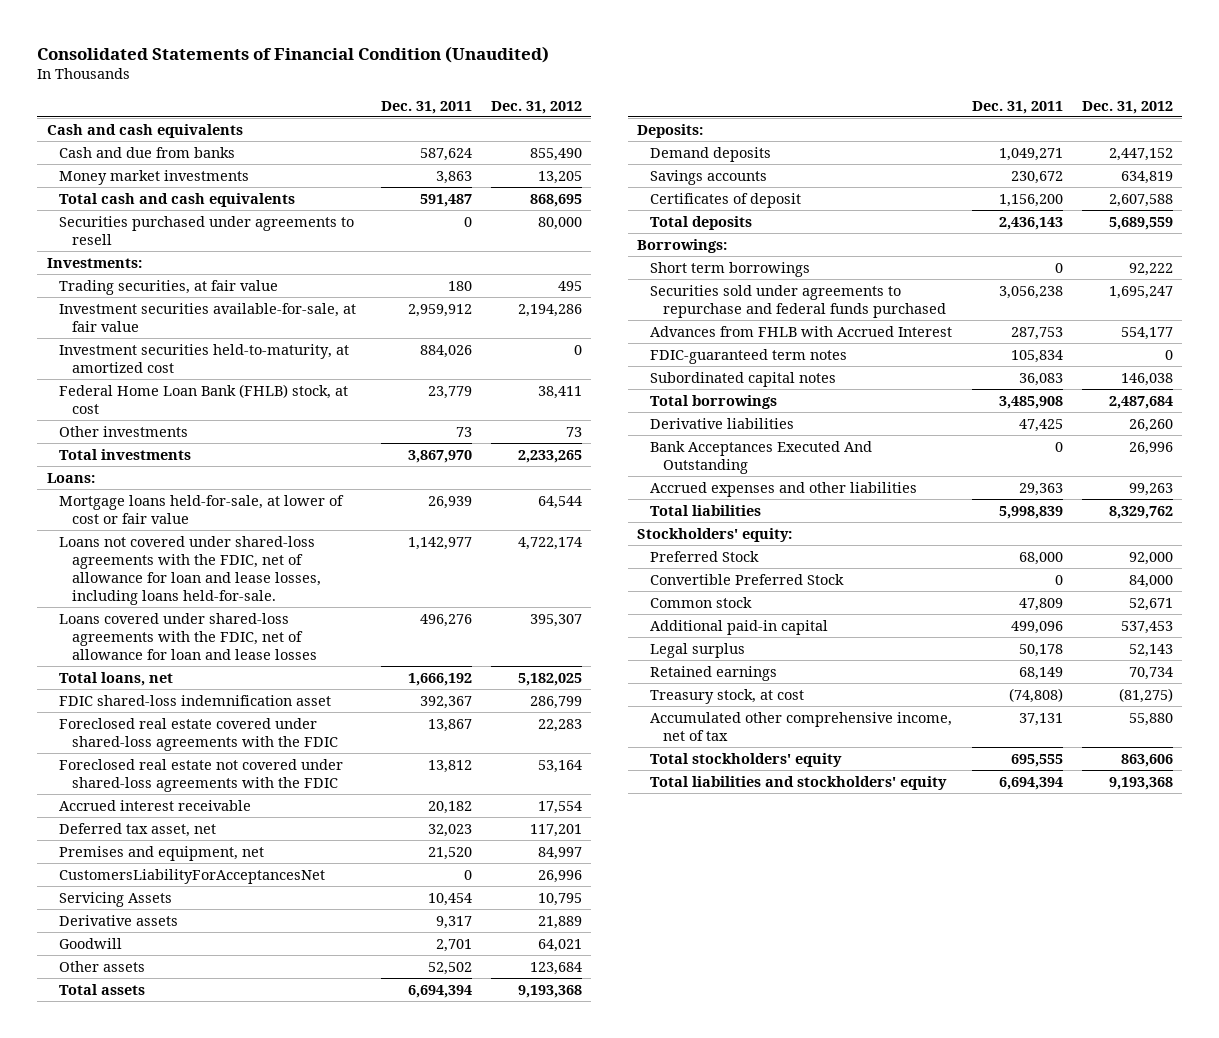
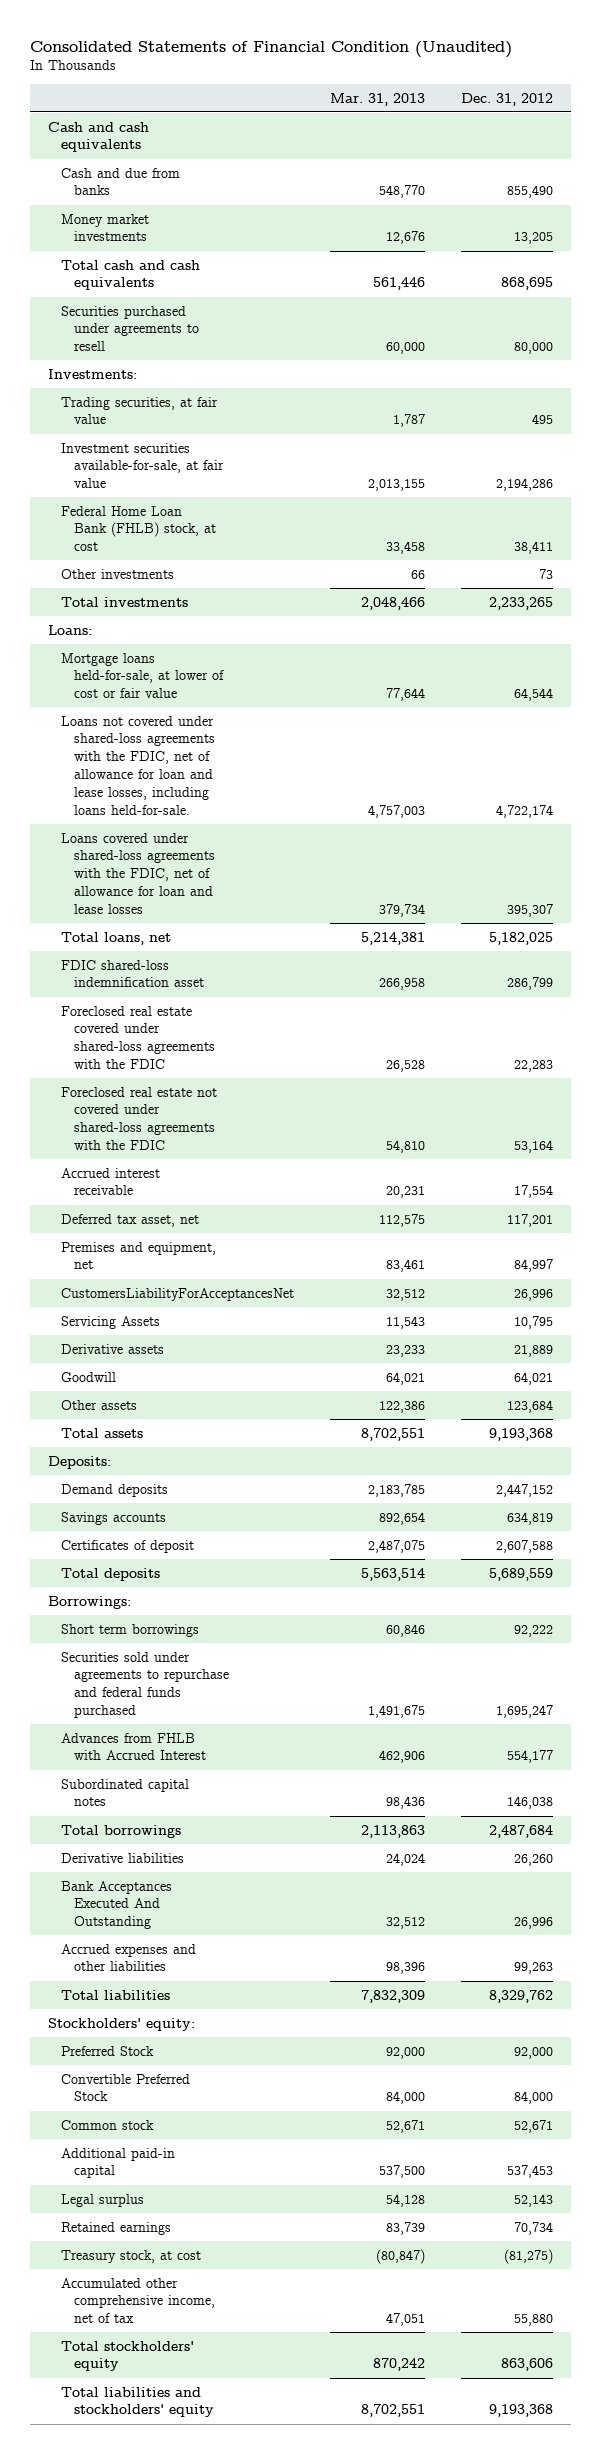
- | Dec. 31, 2011 | Dec. 31, 2012
+ | Mar. 31, 2013 | Dec. 31, 2012
- Investment securities held-to-maturity, at amortized cost | 884,026 | 0
- FDIC-guaranteed term notes | 105,834 | 0

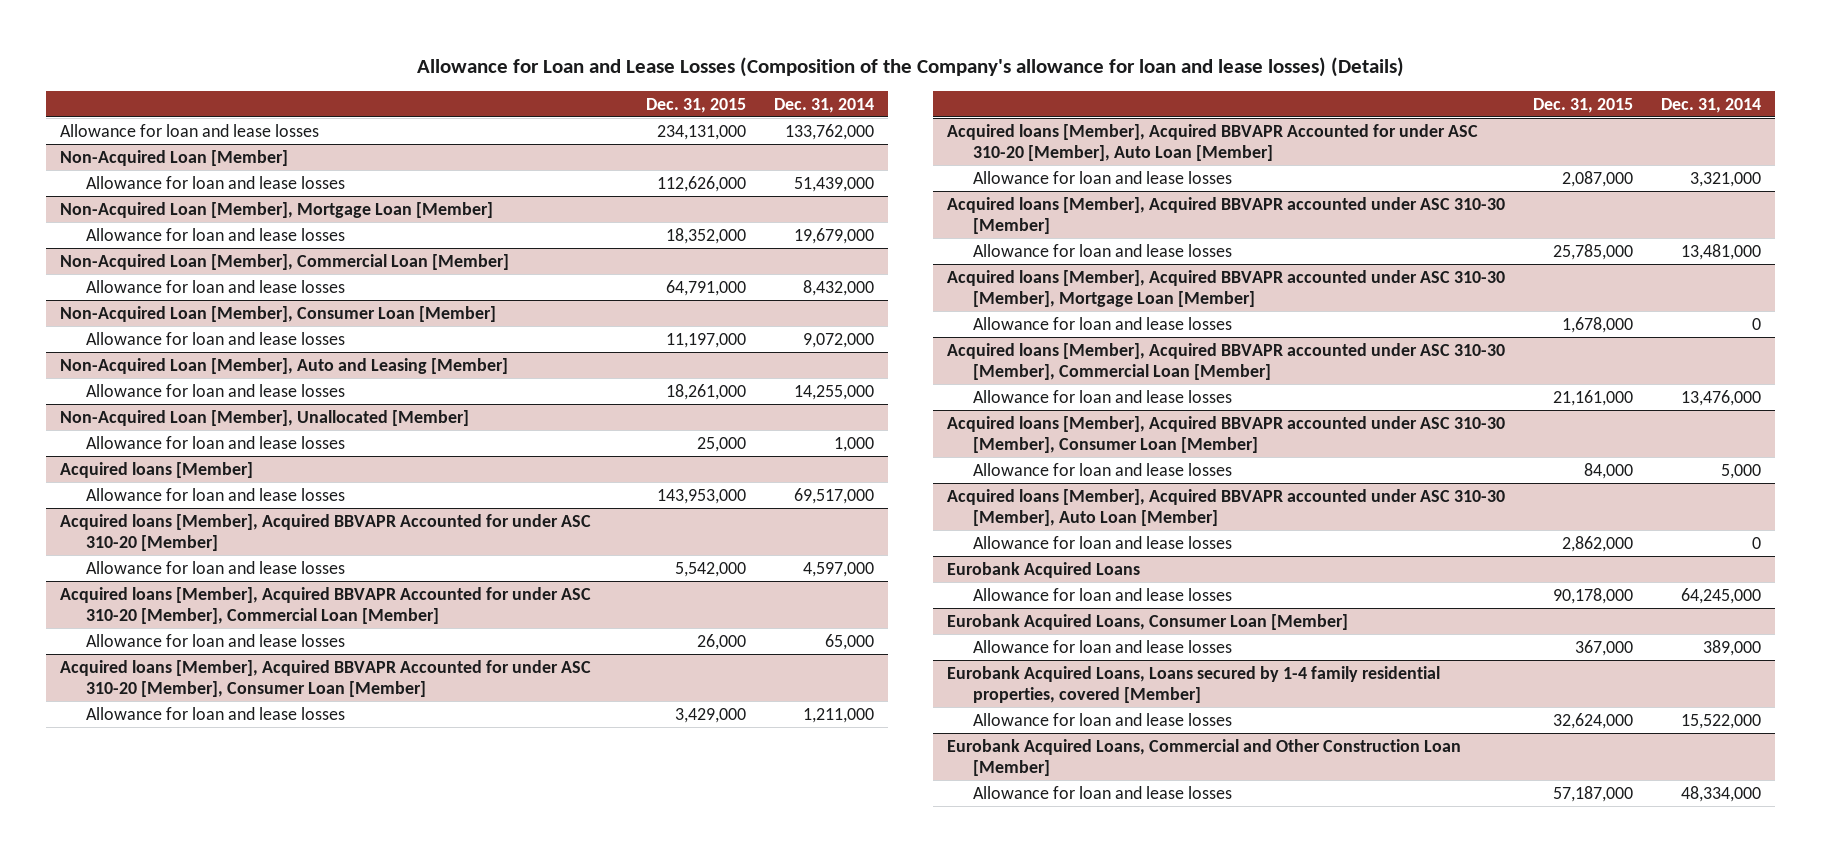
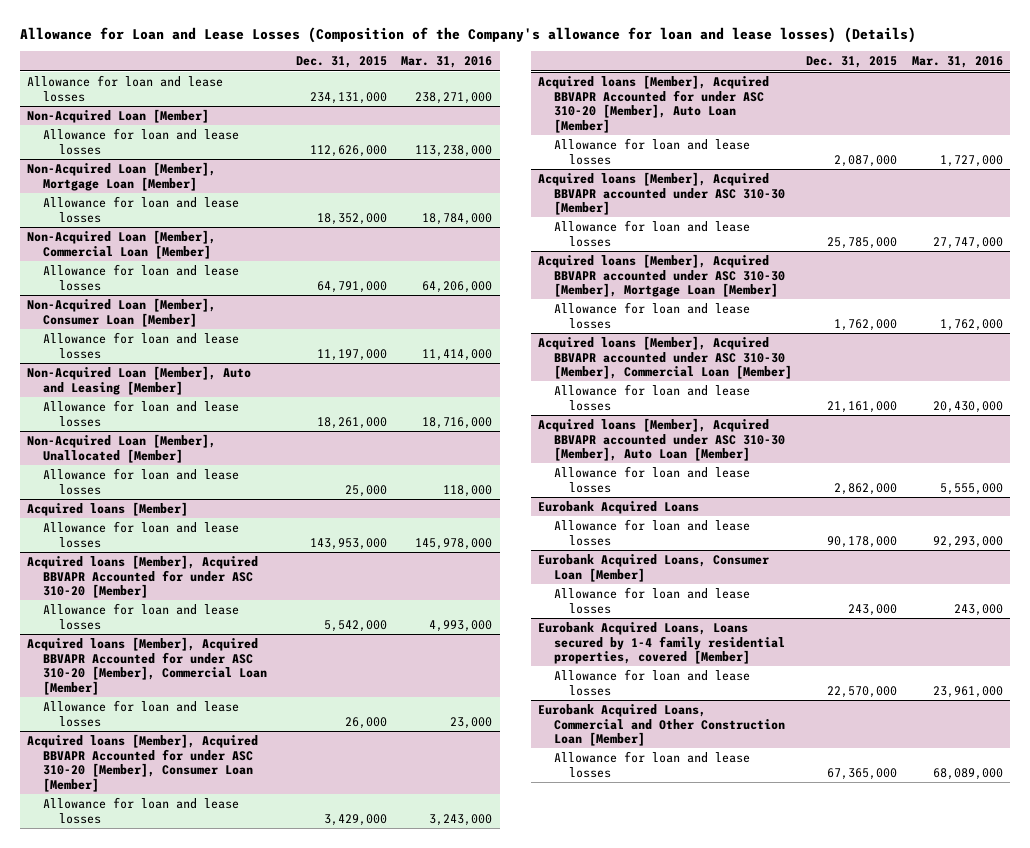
- | Dec. 31, 2015 | Dec. 31, 2014
+ | Dec. 31, 2015 | Mar. 31, 2016
@ Acquired loans [Member], Acquired BBVAPR accounted under ASC 310-30 [Member], Mortgage Loan [Member]
- Allowance for loan and lease losses | 1,678,000 | 0
+ Allowance for loan and lease losses | 1,762,000 | 1,762,000
- Acquired loans [Member], Acquired BBVAPR accounted under ASC 310-30 [Member], Consumer Loan [Member]
- Allowance for loan and lease losses | 84,000 | 5,000
@ Eurobank Acquired Loans, Consumer Loan [Member]
- Allowance for loan and lease losses | 367,000 | 389,000
+ Allowance for loan and lease losses | 243,000 | 243,000
@ Eurobank Acquired Loans, Loans secured by 1-4 family residential properties, covered [Member]
- Allowance for loan and lease losses | 32,624,000 | 15,522,000
+ Allowance for loan and lease losses | 22,570,000 | 23,961,000
@ Eurobank Acquired Loans, Commercial and Other Construction Loan [Member]
- Allowance for loan and lease losses | 57,187,000 | 48,334,000
+ Allowance for loan and lease losses | 67,365,000 | 68,089,000

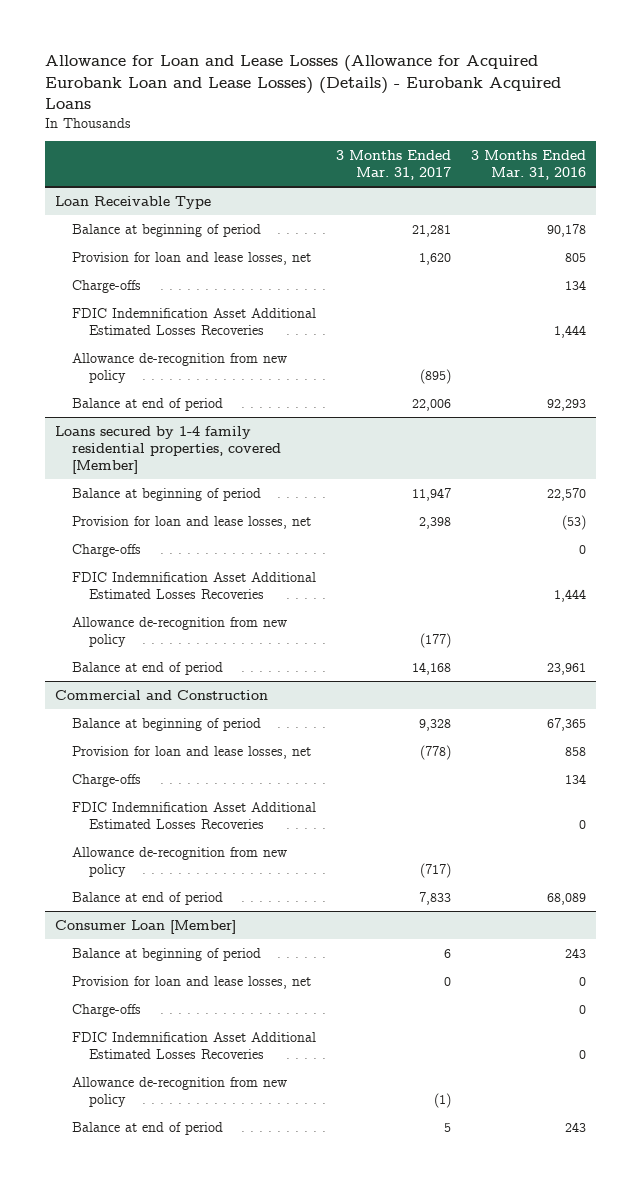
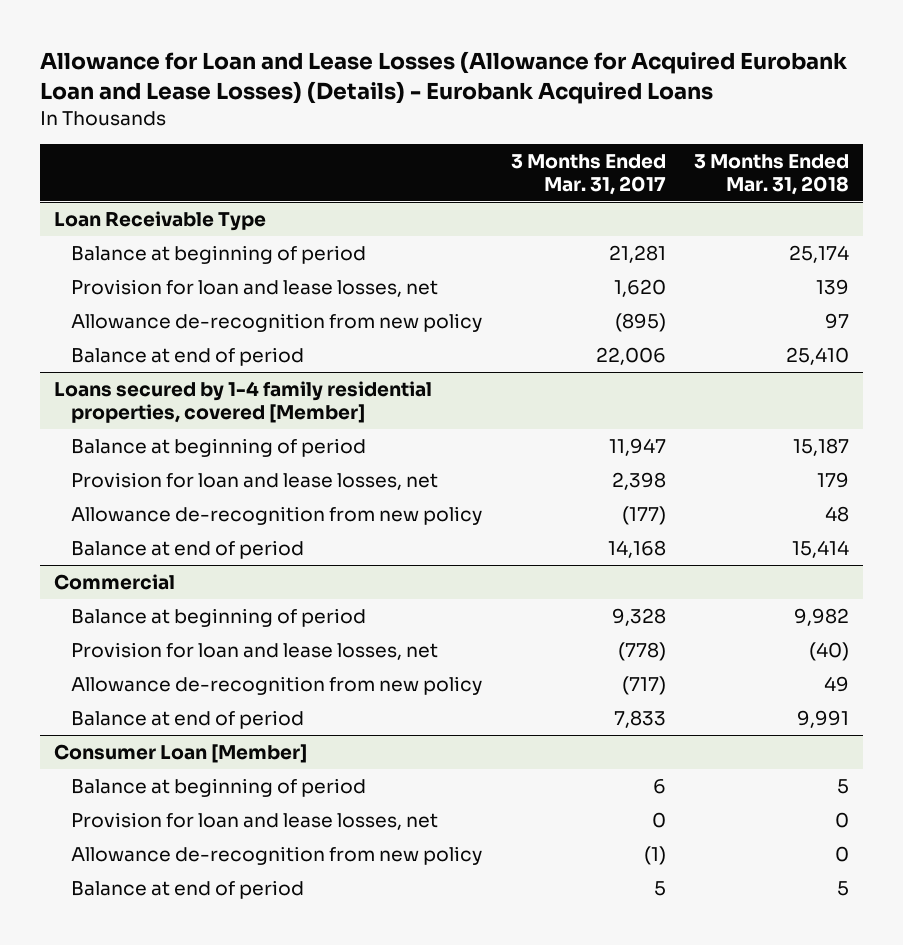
- | 3 Months Ended Mar. 31, 2017 | 3 Months Ended Mar. 31, 2016
+ | 3 Months Ended Mar. 31, 2017 | 3 Months Ended Mar. 31, 2018
@ Loan Receivable Type
- Charge-offs | | 134
- FDIC Indemnification Asset Additional Estimated Losses Recoveries | | 1,444
@ Loans secured by 1-4 family residential properties, covered [Member]
- Charge-offs | | 0
- FDIC Indemnification Asset Additional Estimated Losses Recoveries | | 1,444
- Commercial and Construction
+ Commercial
- Charge-offs | | 134
- FDIC Indemnification Asset Additional Estimated Losses Recoveries | | 0
@ Consumer Loan [Member]
- Charge-offs | | 0
- FDIC Indemnification Asset Additional Estimated Losses Recoveries | | 0

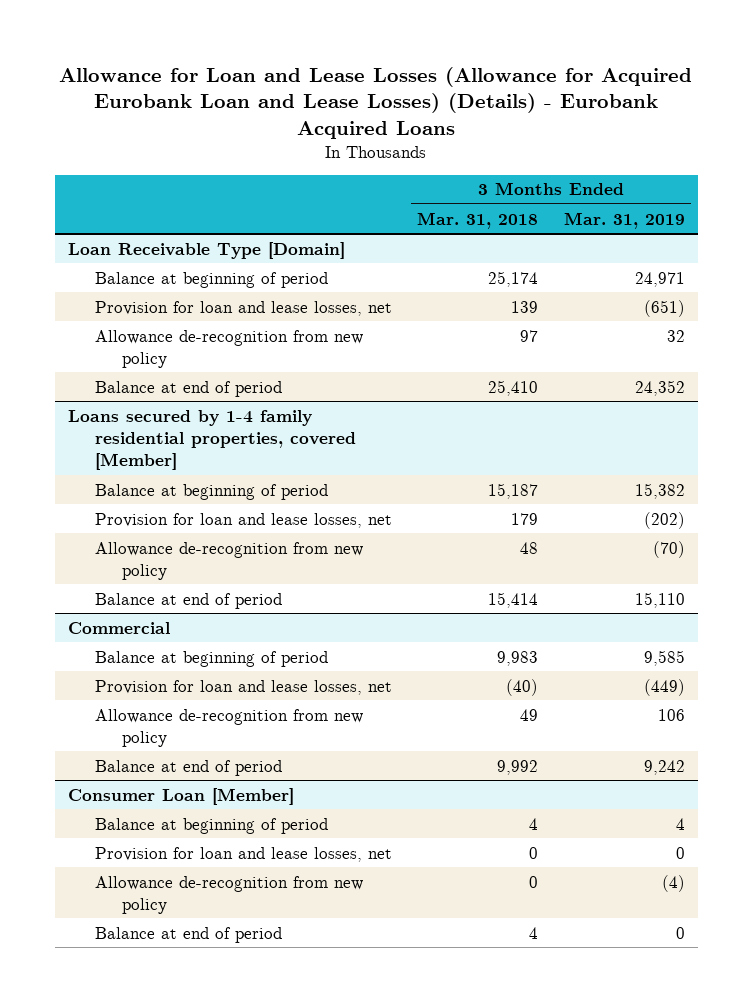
- | 3 Months Ended Mar. 31, 2017 | 3 Months Ended Mar. 31, 2018
+ | 3 Months Ended Mar. 31, 2018 | 3 Months Ended Mar. 31, 2019
- Loan Receivable Type
+ Loan Receivable Type [Domain]
@ Commercial
- Balance at beginning of period | 9,328 | 9,982
+ Balance at beginning of period | 9,983 | 9,585
- Balance at end of period | 7,833 | 9,991
+ Balance at end of period | 9,992 | 9,242
@ Consumer Loan [Member]
- Balance at beginning of period | 6 | 5
+ Balance at beginning of period | 4 | 4
- Balance at end of period | 5 | 5
+ Balance at end of period | 4 | 0

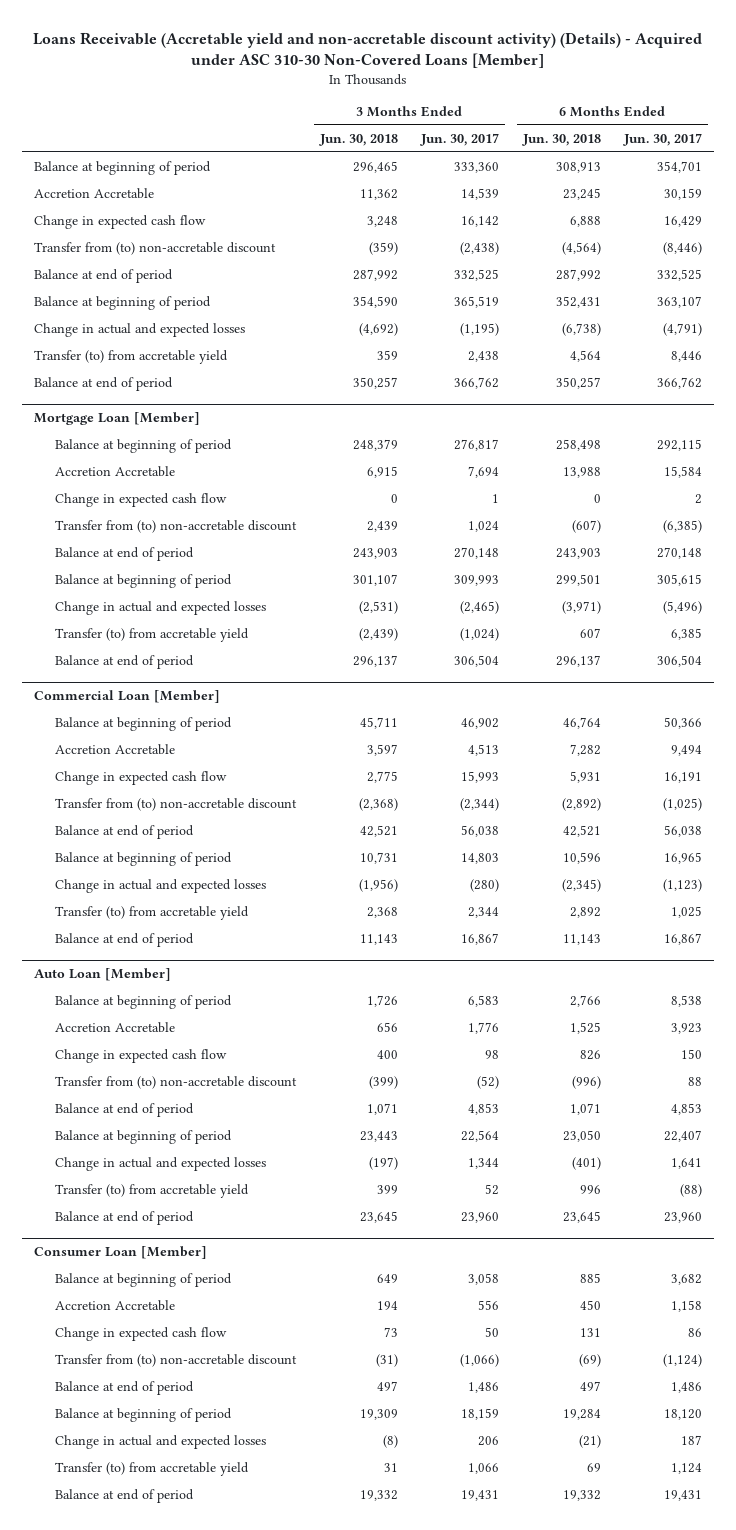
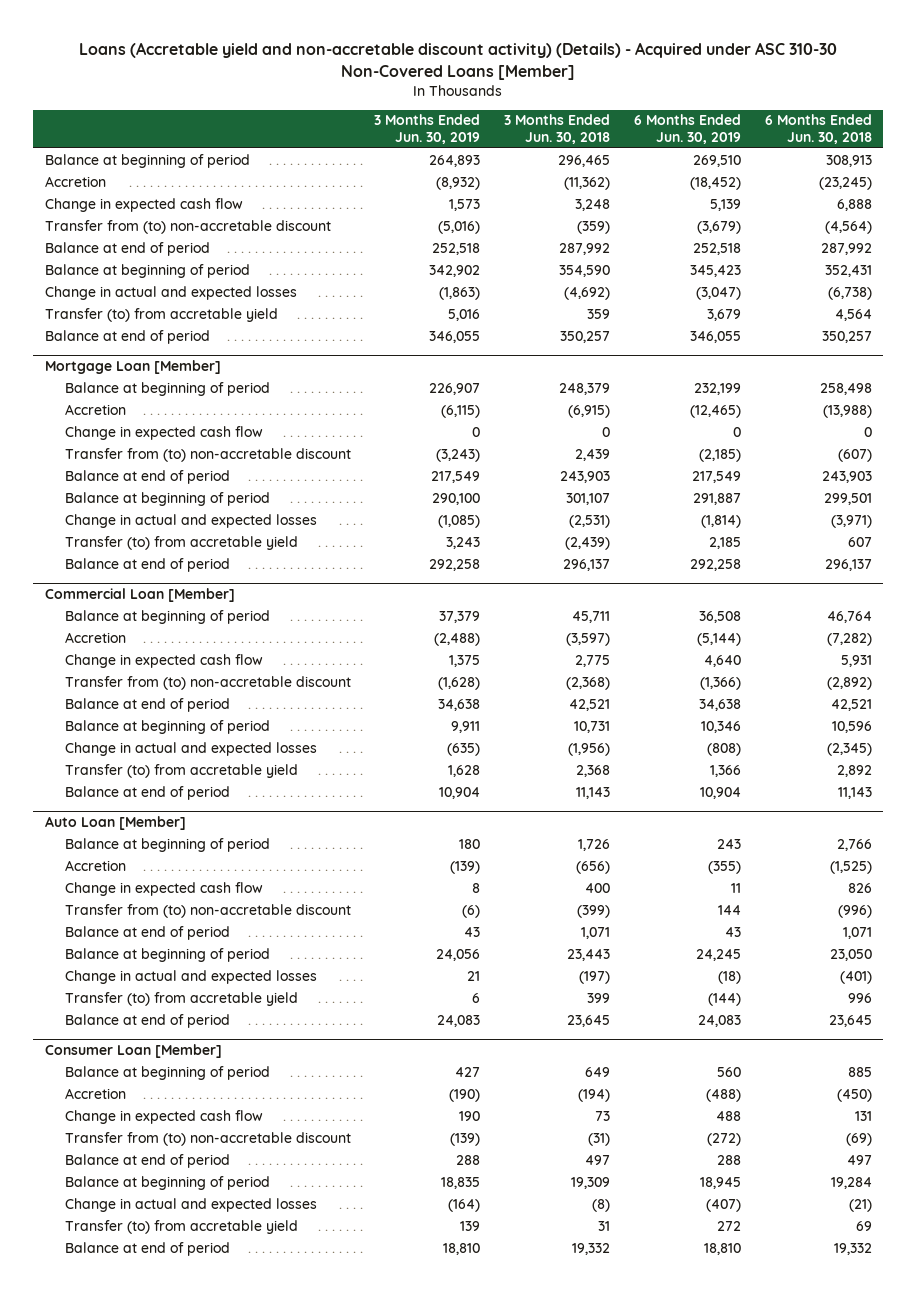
- Loans Receivable (Accretable yield and non-accretable discount activity) (Details) - Acquired under ASC 310-30 Non-Covered Loans [Member]
+ Loans (Accretable yield and non-accretable discount activity) (Details) - Acquired under ASC 310-30 Non-Covered Loans [Member]
- | 3 Months Ended Jun. 30, 2018 | 3 Months Ended Jun. 30, 2017 | 6 Months Ended Jun. 30, 2018 | 6 Months Ended Jun. 30, 2017
+ | 3 Months Ended Jun. 30, 2019 | 3 Months Ended Jun. 30, 2018 | 6 Months Ended Jun. 30, 2019 | 6 Months Ended Jun. 30, 2018
- Accretion Accretable | 11,362 | 14,539 | 23,245 | 30,159
+ Accretion | (8,932) | (11,362) | (18,452) | (23,245)
@ Mortgage Loan [Member]
- Accretion Accretable | 6,915 | 7,694 | 13,988 | 15,584
+ Accretion | (6,115) | (6,915) | (12,465) | (13,988)
@ Commercial Loan [Member]
- Accretion Accretable | 3,597 | 4,513 | 7,282 | 9,494
+ Accretion | (2,488) | (3,597) | (5,144) | (7,282)
@ Auto Loan [Member]
- Accretion Accretable | 656 | 1,776 | 1,525 | 3,923
+ Accretion | (139) | (656) | (355) | (1,525)
@ Consumer Loan [Member]
- Accretion Accretable | 194 | 556 | 450 | 1,158
+ Accretion | (190) | (194) | (488) | (450)

